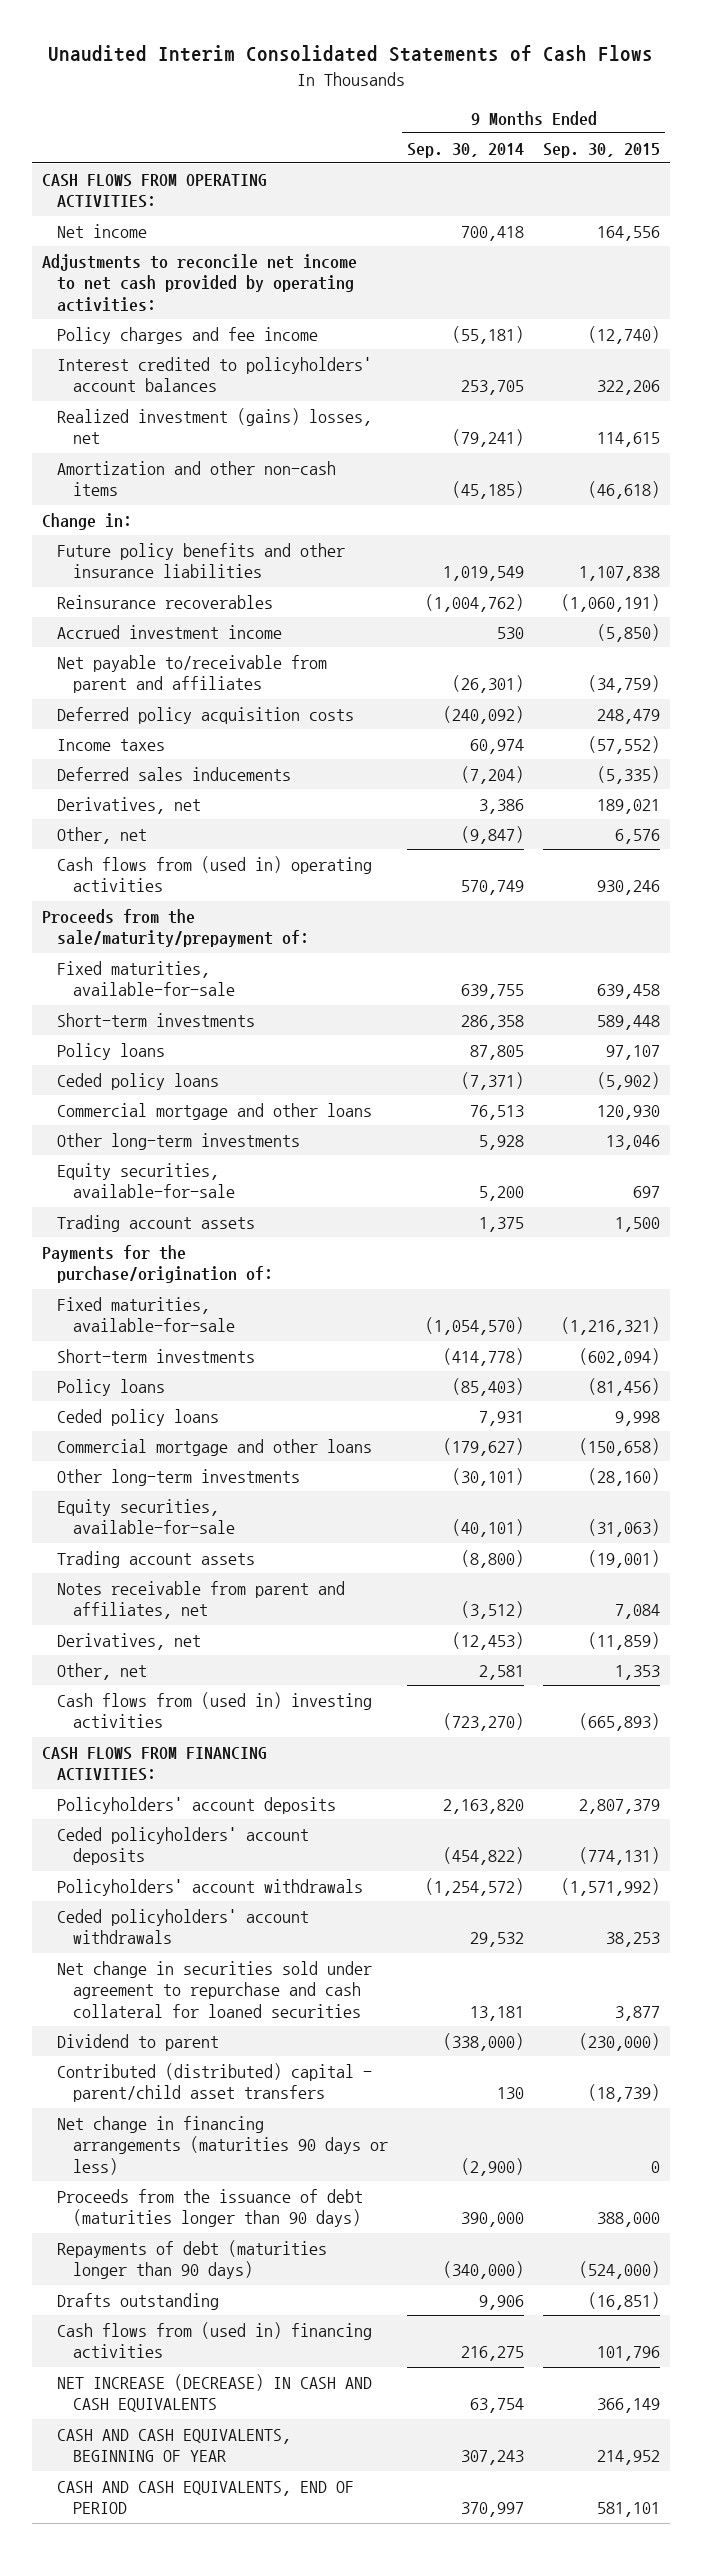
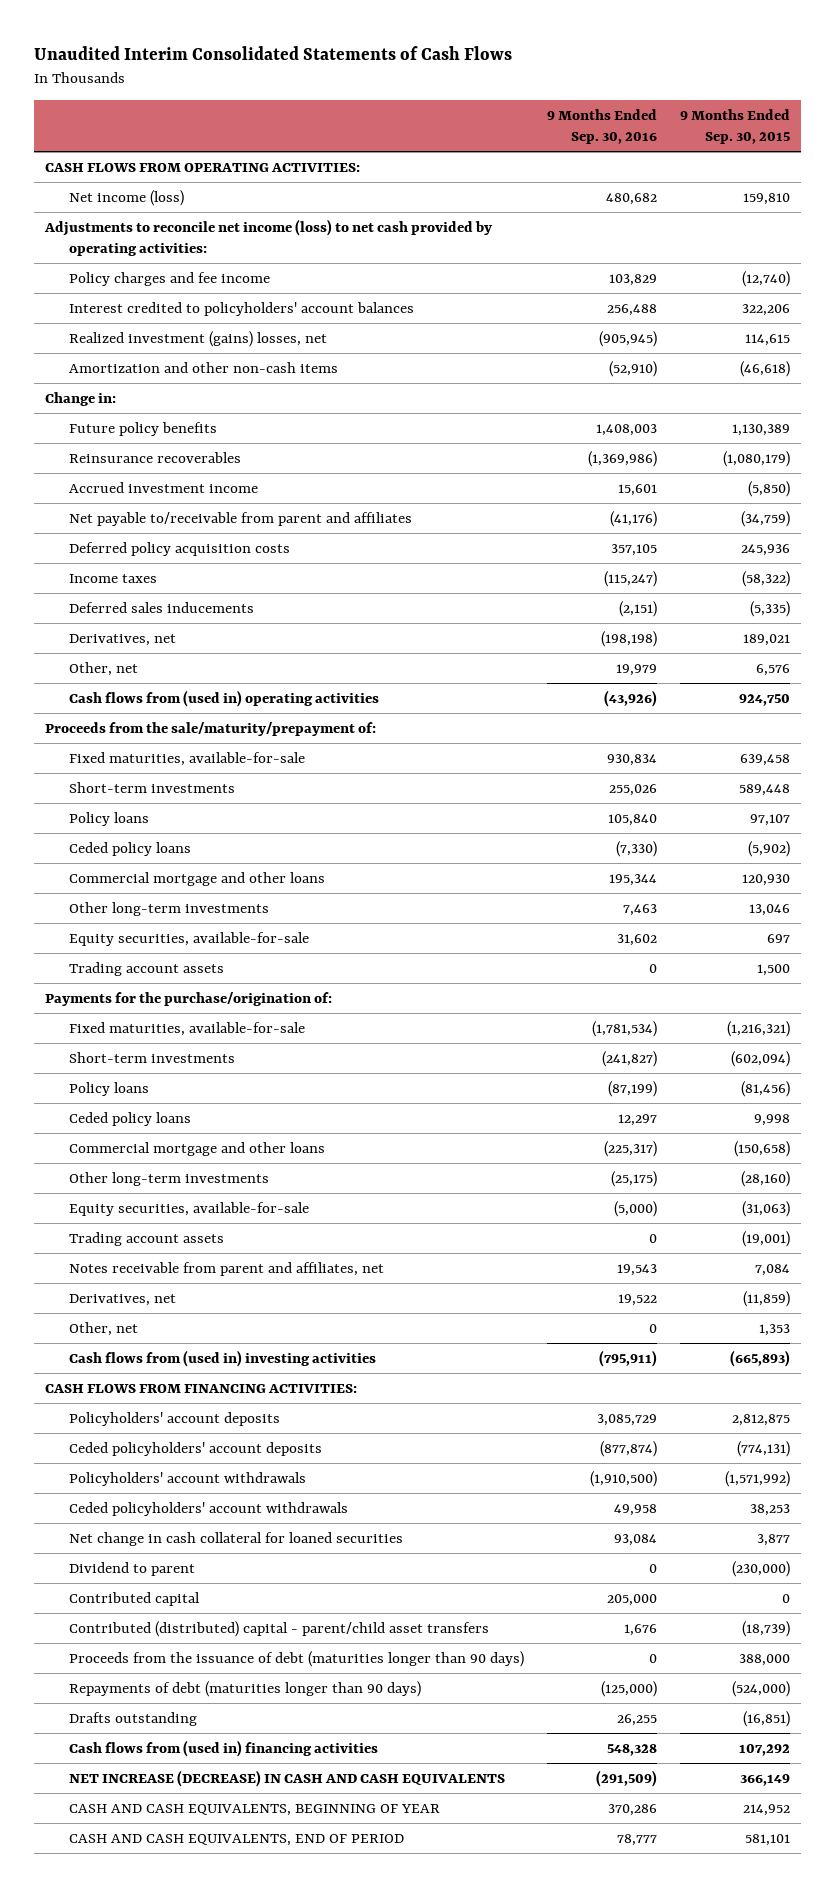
- | 9 Months Ended Sep. 30, 2014 | 9 Months Ended Sep. 30, 2015
+ | 9 Months Ended Sep. 30, 2016 | 9 Months Ended Sep. 30, 2015
- Net income | 700,418 | 164,556
- Adjustments to reconcile net income to net cash provided by operating activities:
+ Net income (loss) | 480,682 | 159,810
+ Adjustments to reconcile net income (loss) to net cash provided by operating activities:
- Future policy benefits and other insurance liabilities | 1,019,549 | 1,107,838
- Reinsurance recoverables | (1,004,762) | (1,060,191)
+ Future policy benefits | 1,408,003 | 1,130,389
+ Reinsurance recoverables | (1,369,986) | (1,080,179)
- Deferred policy acquisition costs | (240,092) | 248,479
- Income taxes | 60,974 | (57,552)
+ Deferred policy acquisition costs | 357,105 | 245,936
+ Income taxes | (115,247) | (58,322)
- Cash flows from (used in) operating activities | 570,749 | 930,246
+ Cash flows from (used in) operating activities | (43,926) | 924,750
- Policyholders' account deposits | 2,163,820 | 2,807,379
+ Policyholders' account deposits | 3,085,729 | 2,812,875
- Net change in securities sold under agreement to repurchase and cash collateral for loaned securities | 13,181 | 3,877
+ Net change in cash collateral for loaned securities | 93,084 | 3,877
+ Contributed capital | 205,000 | 0
- Net change in financing arrangements (maturities 90 days or less) | (2,900) | 0
- Cash flows from (used in) financing activities | 216,275 | 101,796
+ Cash flows from (used in) financing activities | 548,328 | 107,292

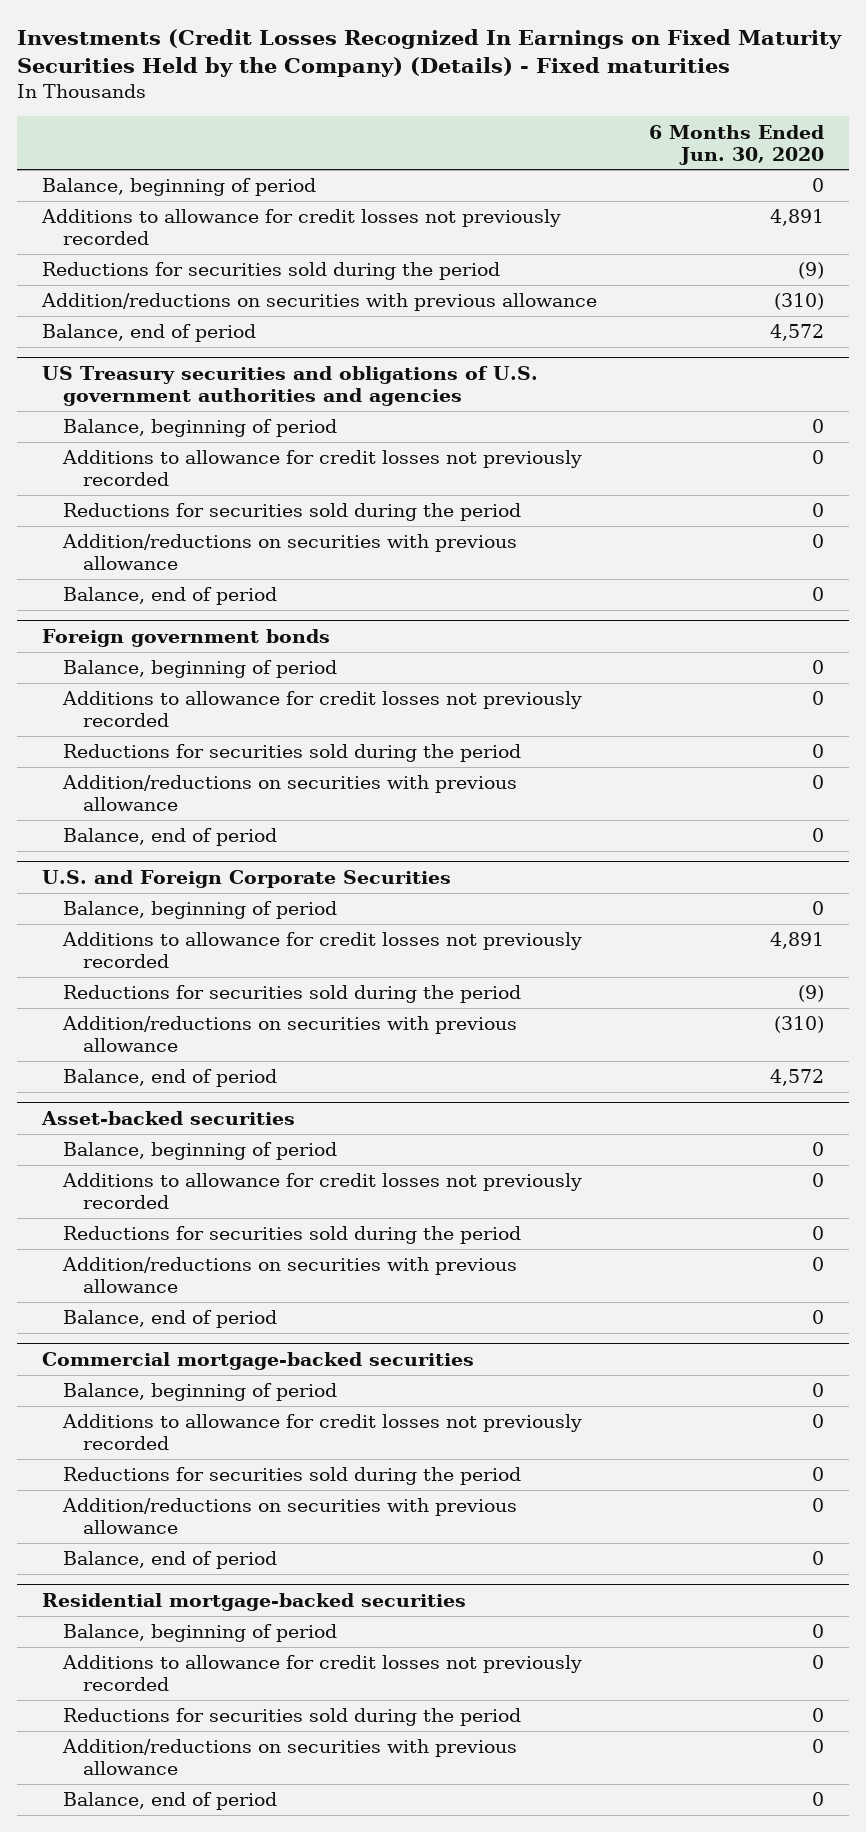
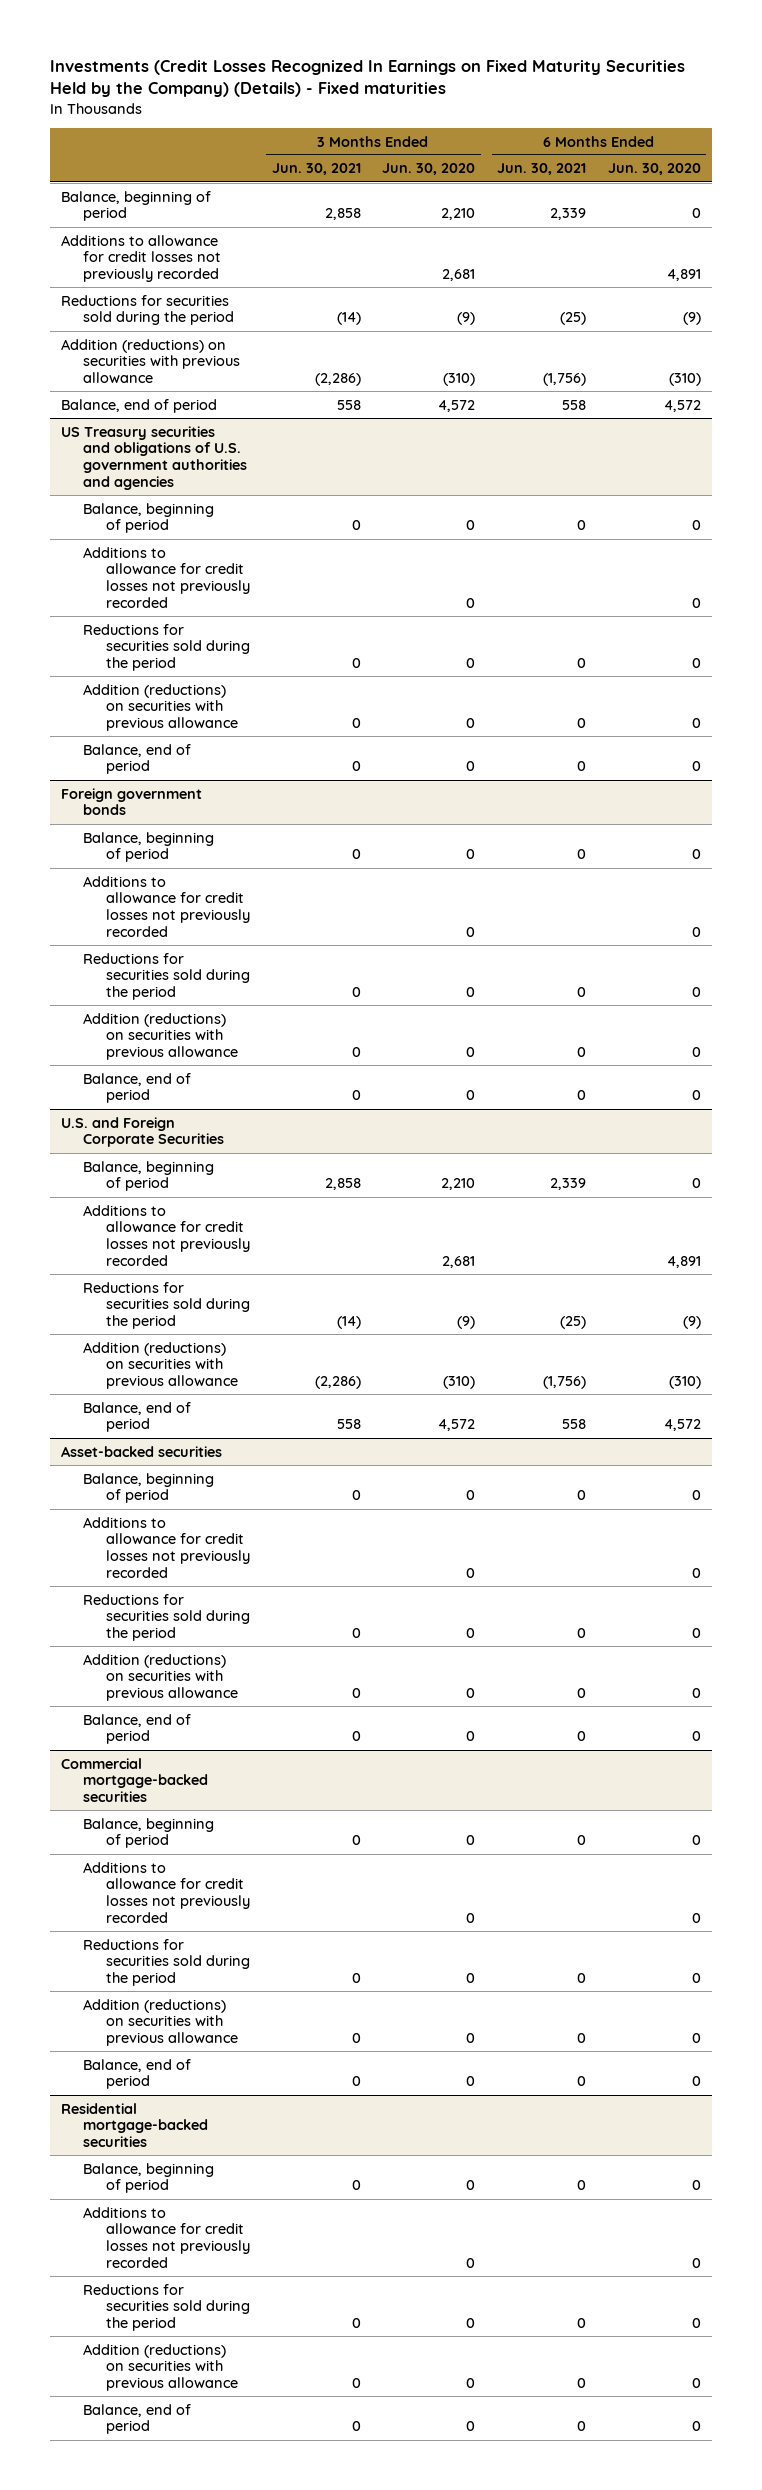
- | 6 Months Ended Jun. 30, 2020
+ | 3 Months Ended Jun. 30, 2021 | 3 Months Ended Jun. 30, 2020 | 6 Months Ended Jun. 30, 2021 | 6 Months Ended Jun. 30, 2020
- Addition/reductions on securities with previous allowance | (310)
+ Addition (reductions) on securities with previous allowance | (2,286) | (310) | (1,756) | (310)
@ US Treasury securities and obligations of U.S. government authorities and agencies
- Addition/reductions on securities with previous allowance | 0
+ Addition (reductions) on securities with previous allowance | 0 | 0 | 0 | 0
@ Foreign government bonds
- Addition/reductions on securities with previous allowance | 0
+ Addition (reductions) on securities with previous allowance | 0 | 0 | 0 | 0
@ U.S. and Foreign Corporate Securities
- Addition/reductions on securities with previous allowance | (310)
+ Addition (reductions) on securities with previous allowance | (2,286) | (310) | (1,756) | (310)
@ Asset-backed securities
- Addition/reductions on securities with previous allowance | 0
+ Addition (reductions) on securities with previous allowance | 0 | 0 | 0 | 0
@ Commercial mortgage-backed securities
- Addition/reductions on securities with previous allowance | 0
+ Addition (reductions) on securities with previous allowance | 0 | 0 | 0 | 0
@ Residential mortgage-backed securities
- Addition/reductions on securities with previous allowance | 0
+ Addition (reductions) on securities with previous allowance | 0 | 0 | 0 | 0

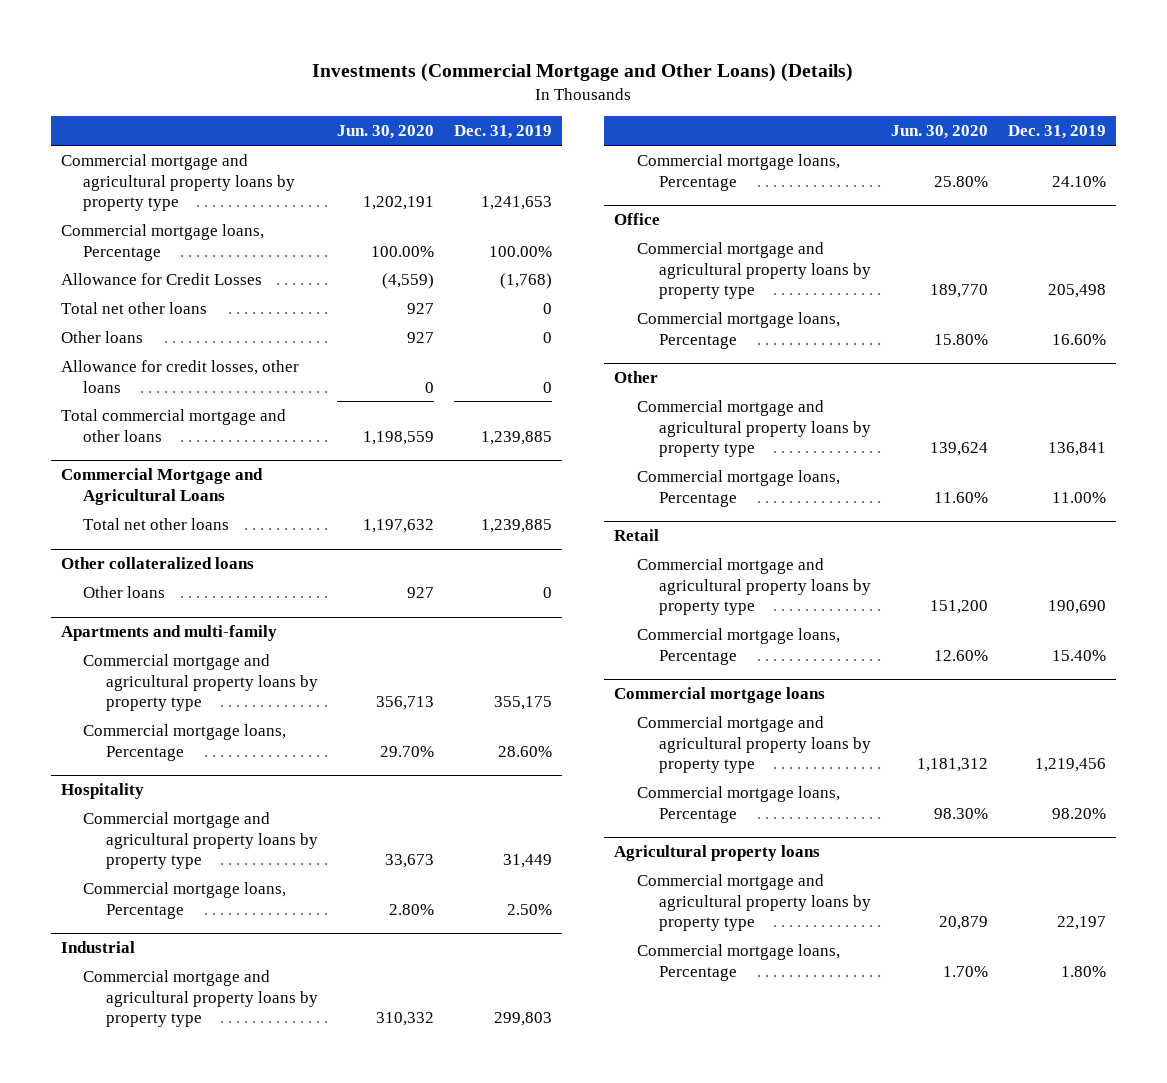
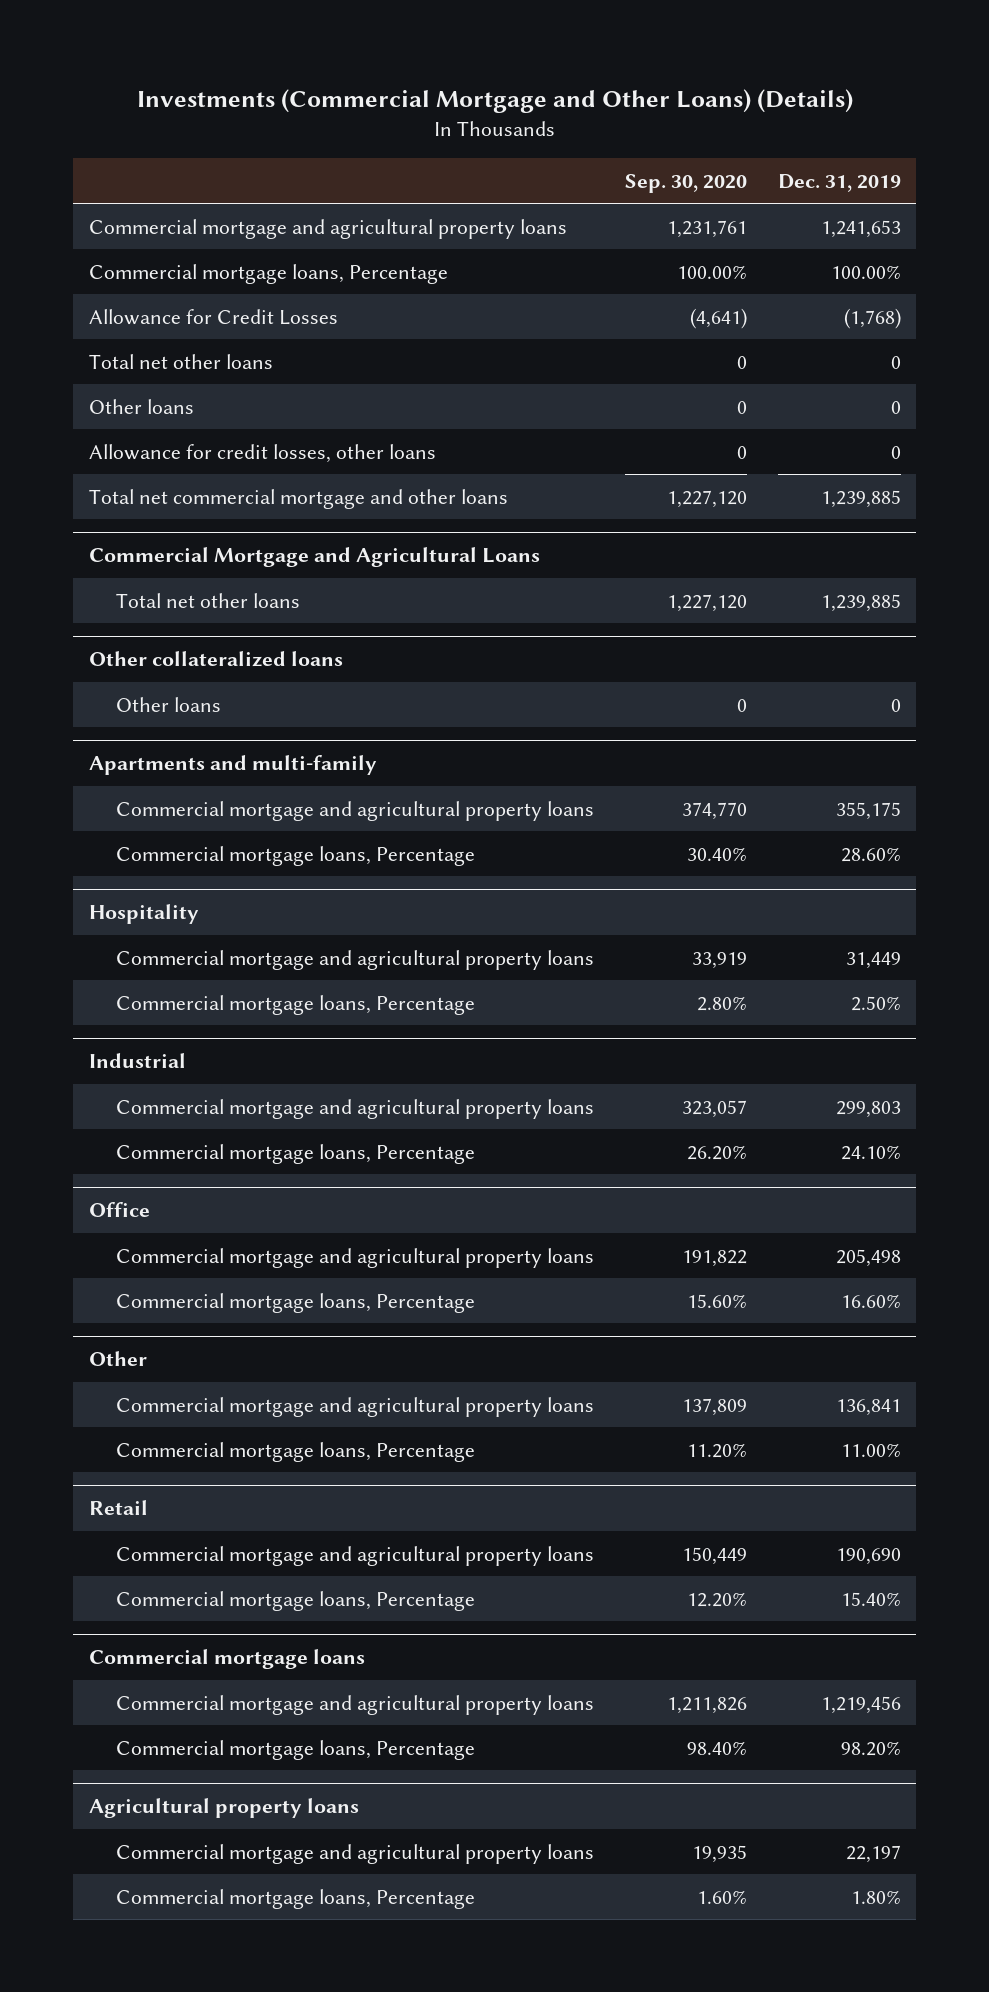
- | Jun. 30, 2020 | Dec. 31, 2019
+ | Sep. 30, 2020 | Dec. 31, 2019
- Commercial mortgage and agricultural property loans by property type | 1,202,191 | 1,241,653
+ Commercial mortgage and agricultural property loans | 1,231,761 | 1,241,653
- Total commercial mortgage and other loans | 1,198,559 | 1,239,885
+ Total net commercial mortgage and other loans | 1,227,120 | 1,239,885
@ Apartments and multi-family
- Commercial mortgage and agricultural property loans by property type | 356,713 | 355,175
+ Commercial mortgage and agricultural property loans | 374,770 | 355,175
@ Hospitality
- Commercial mortgage and agricultural property loans by property type | 33,673 | 31,449
+ Commercial mortgage and agricultural property loans | 33,919 | 31,449
@ Industrial
- Commercial mortgage and agricultural property loans by property type | 310,332 | 299,803
+ Commercial mortgage and agricultural property loans | 323,057 | 299,803
@ Office
- Commercial mortgage and agricultural property loans by property type | 189,770 | 205,498
+ Commercial mortgage and agricultural property loans | 191,822 | 205,498
@ Other
- Commercial mortgage and agricultural property loans by property type | 139,624 | 136,841
+ Commercial mortgage and agricultural property loans | 137,809 | 136,841
@ Retail
- Commercial mortgage and agricultural property loans by property type | 151,200 | 190,690
+ Commercial mortgage and agricultural property loans | 150,449 | 190,690
@ Commercial mortgage loans
- Commercial mortgage and agricultural property loans by property type | 1,181,312 | 1,219,456
+ Commercial mortgage and agricultural property loans | 1,211,826 | 1,219,456
@ Agricultural property loans
- Commercial mortgage and agricultural property loans by property type | 20,879 | 22,197
+ Commercial mortgage and agricultural property loans | 19,935 | 22,197

